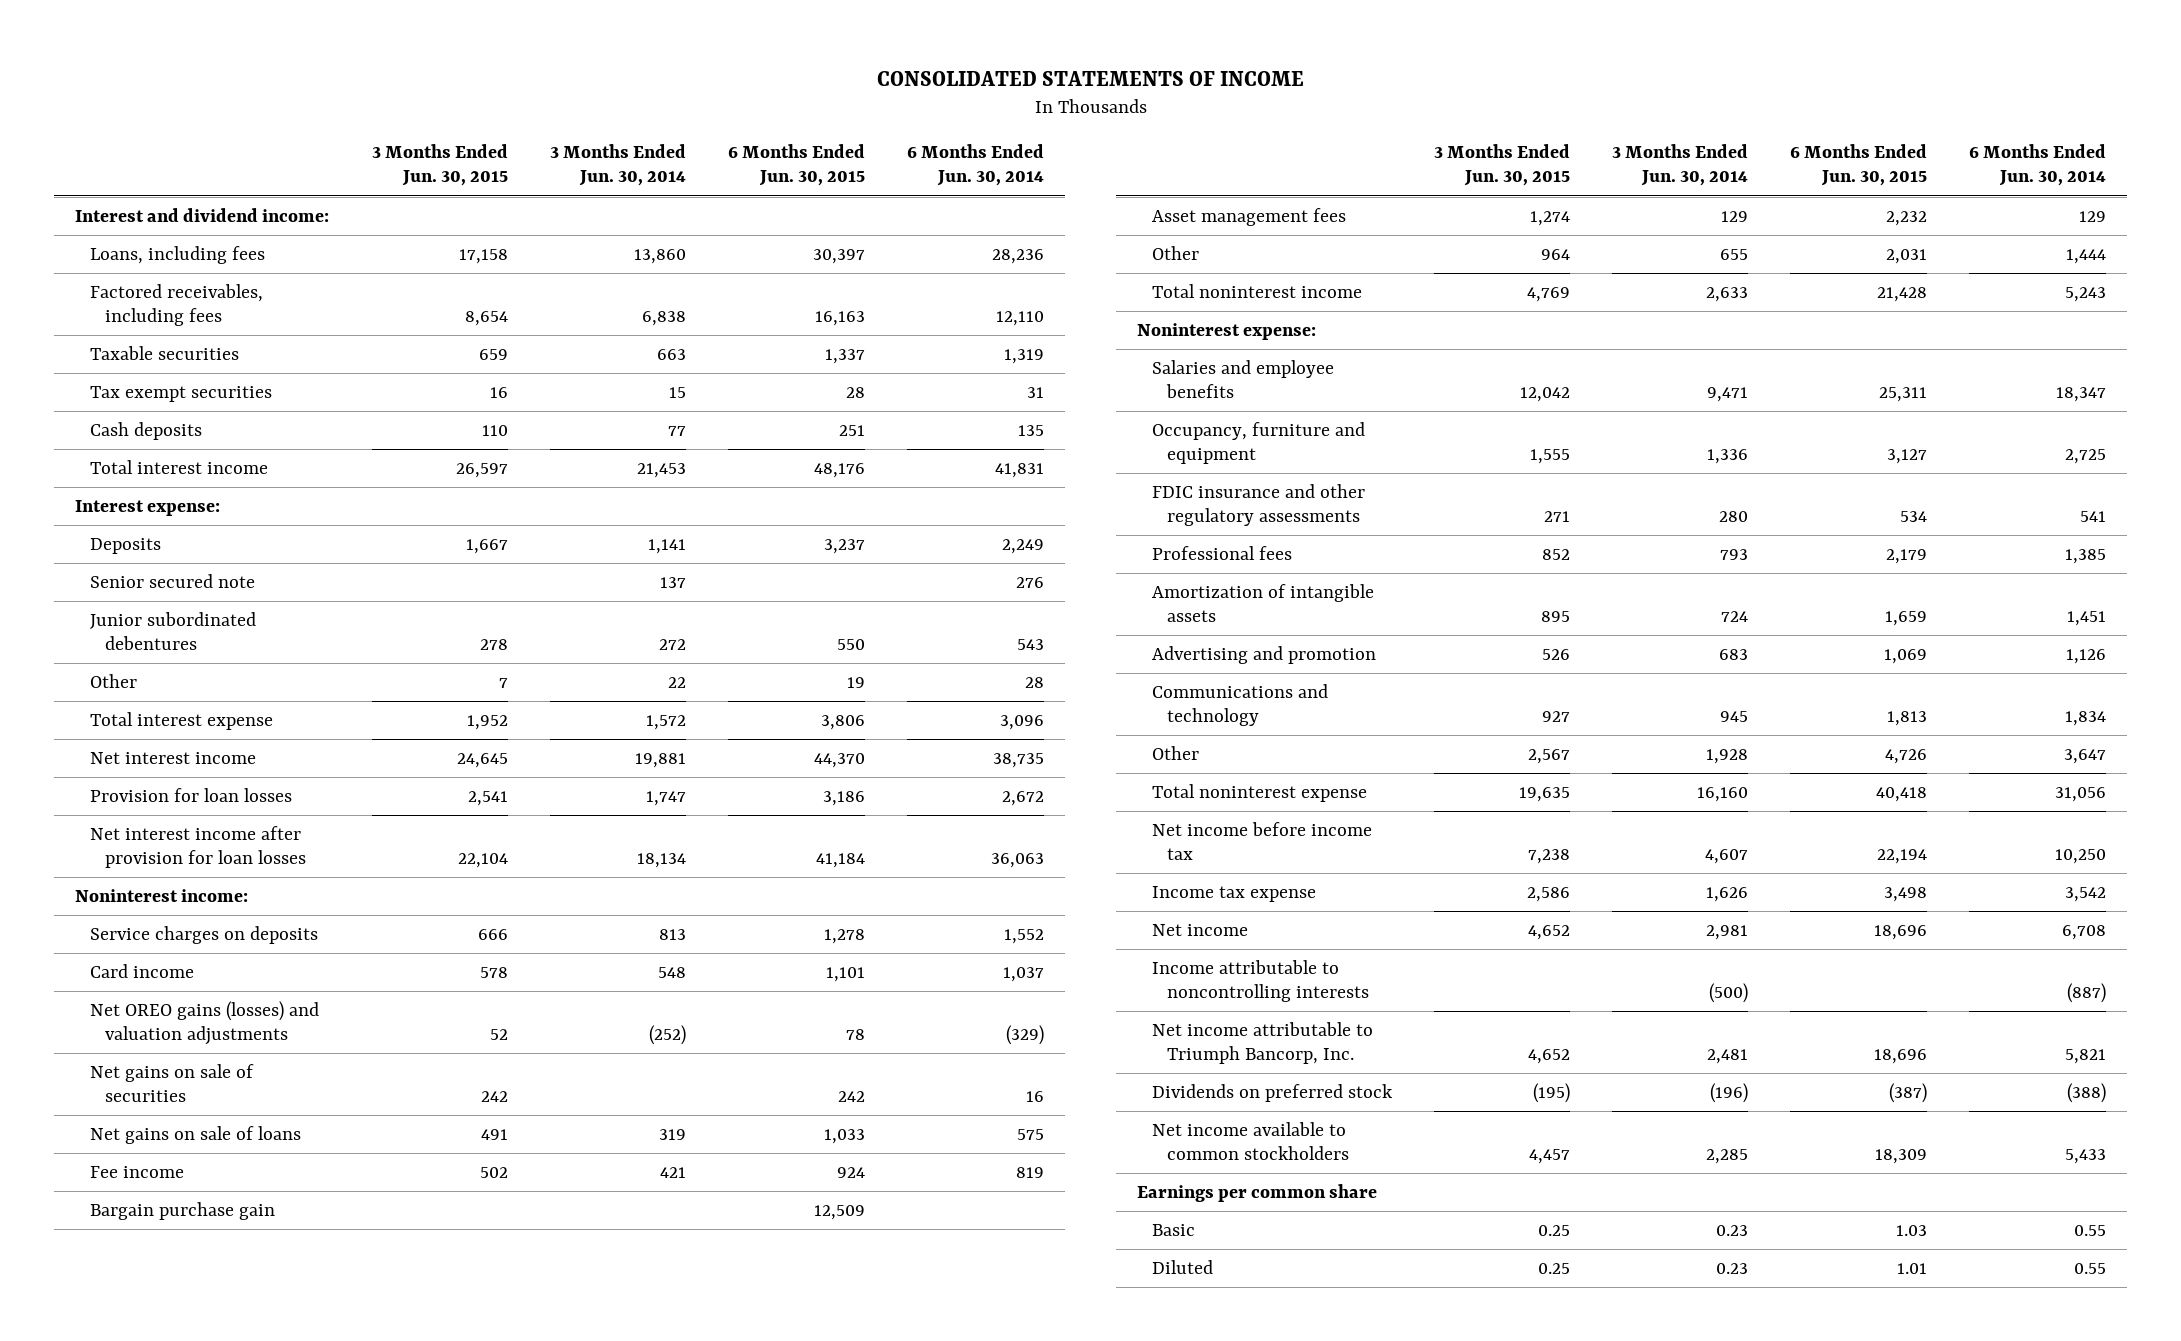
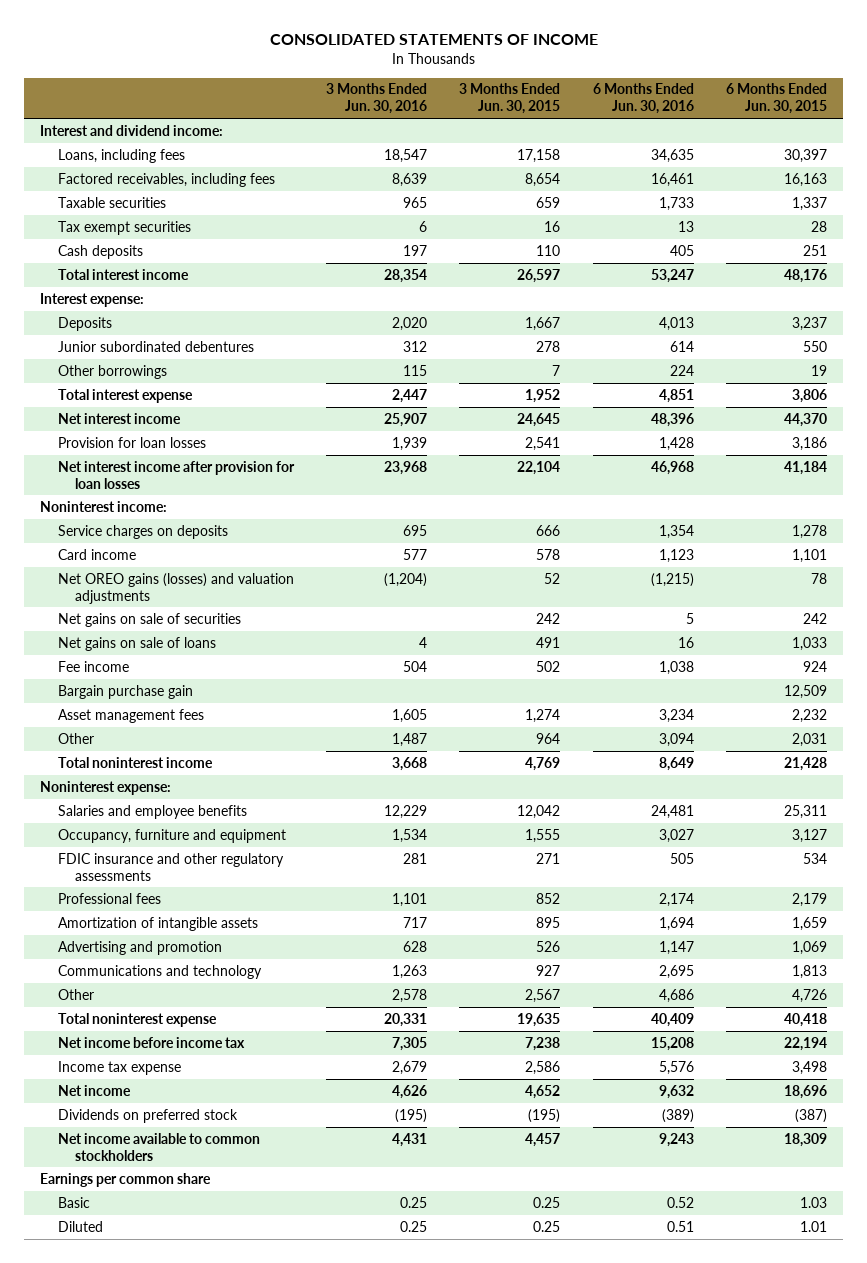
- | 3 Months Ended Jun. 30, 2015 | 3 Months Ended Jun. 30, 2014 | 6 Months Ended Jun. 30, 2015 | 6 Months Ended Jun. 30, 2014
+ | 3 Months Ended Jun. 30, 2016 | 3 Months Ended Jun. 30, 2015 | 6 Months Ended Jun. 30, 2016 | 6 Months Ended Jun. 30, 2015
- Senior secured note | | 137 | | 276
- Other | 7 | 22 | 19 | 28
+ Other borrowings | 115 | 7 | 224 | 19
- Income attributable to noncontrolling interests | | (500) | | (887)
- Net income attributable to Triumph Bancorp, Inc. | 4,652 | 2,481 | 18,696 | 5,821

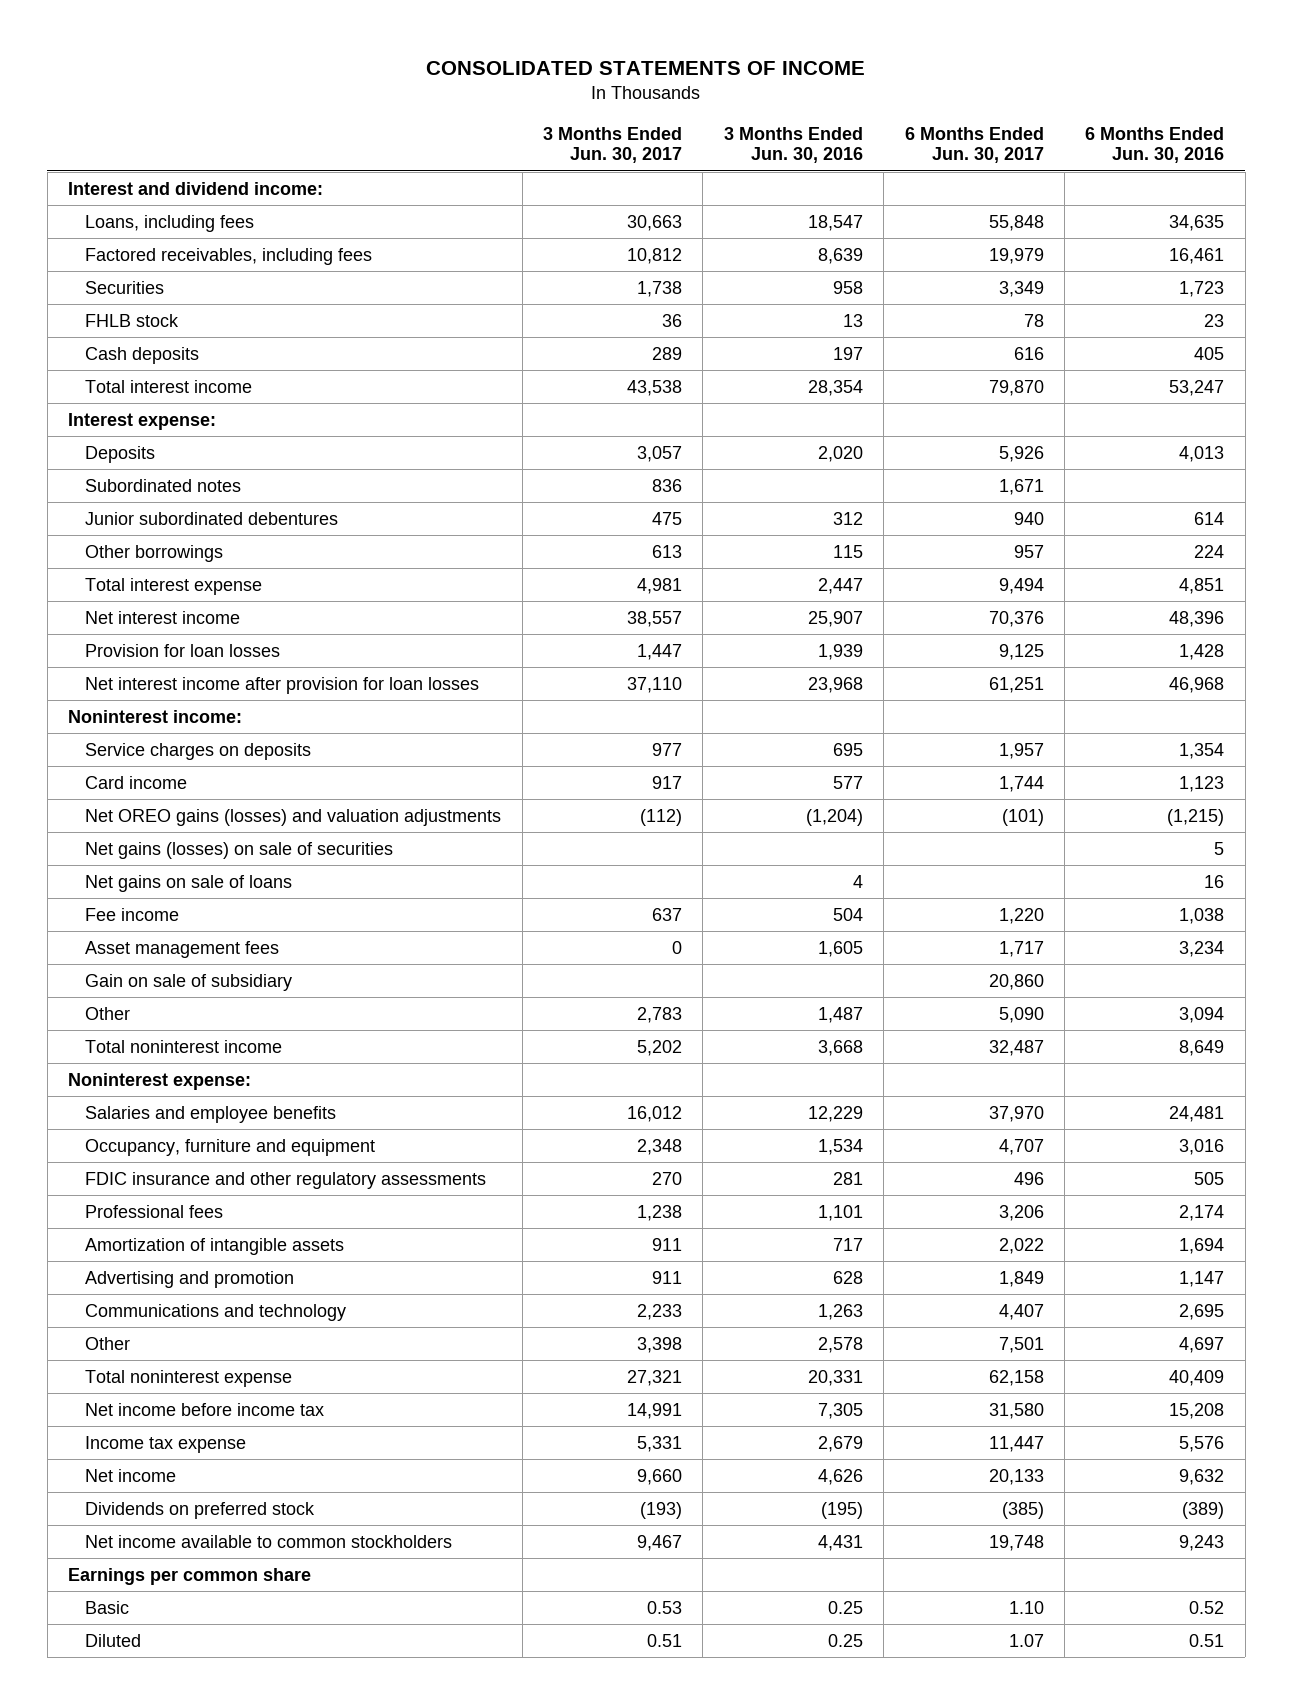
- | 3 Months Ended Jun. 30, 2016 | 3 Months Ended Jun. 30, 2015 | 6 Months Ended Jun. 30, 2016 | 6 Months Ended Jun. 30, 2015
+ | 3 Months Ended Jun. 30, 2017 | 3 Months Ended Jun. 30, 2016 | 6 Months Ended Jun. 30, 2017 | 6 Months Ended Jun. 30, 2016
- Taxable securities | 965 | 659 | 1,733 | 1,337
- Tax exempt securities | 6 | 16 | 13 | 28
+ Securities | 1,738 | 958 | 3,349 | 1,723
+ FHLB stock | 36 | 13 | 78 | 23
+ Subordinated notes | 836 | | 1,671 |
- Net gains on sale of securities | | 242 | 5 | 242
+ Net gains (losses) on sale of securities | | | | 5
- Bargain purchase gain | | | | 12,509
+ Gain on sale of subsidiary | | | 20,860 |
- Occupancy, furniture and equipment | 1,534 | 1,555 | 3,027 | 3,127
+ Occupancy, furniture and equipment | 2,348 | 1,534 | 4,707 | 3,016
- Other | 2,578 | 2,567 | 4,686 | 4,726
+ Other | 3,398 | 2,578 | 7,501 | 4,697

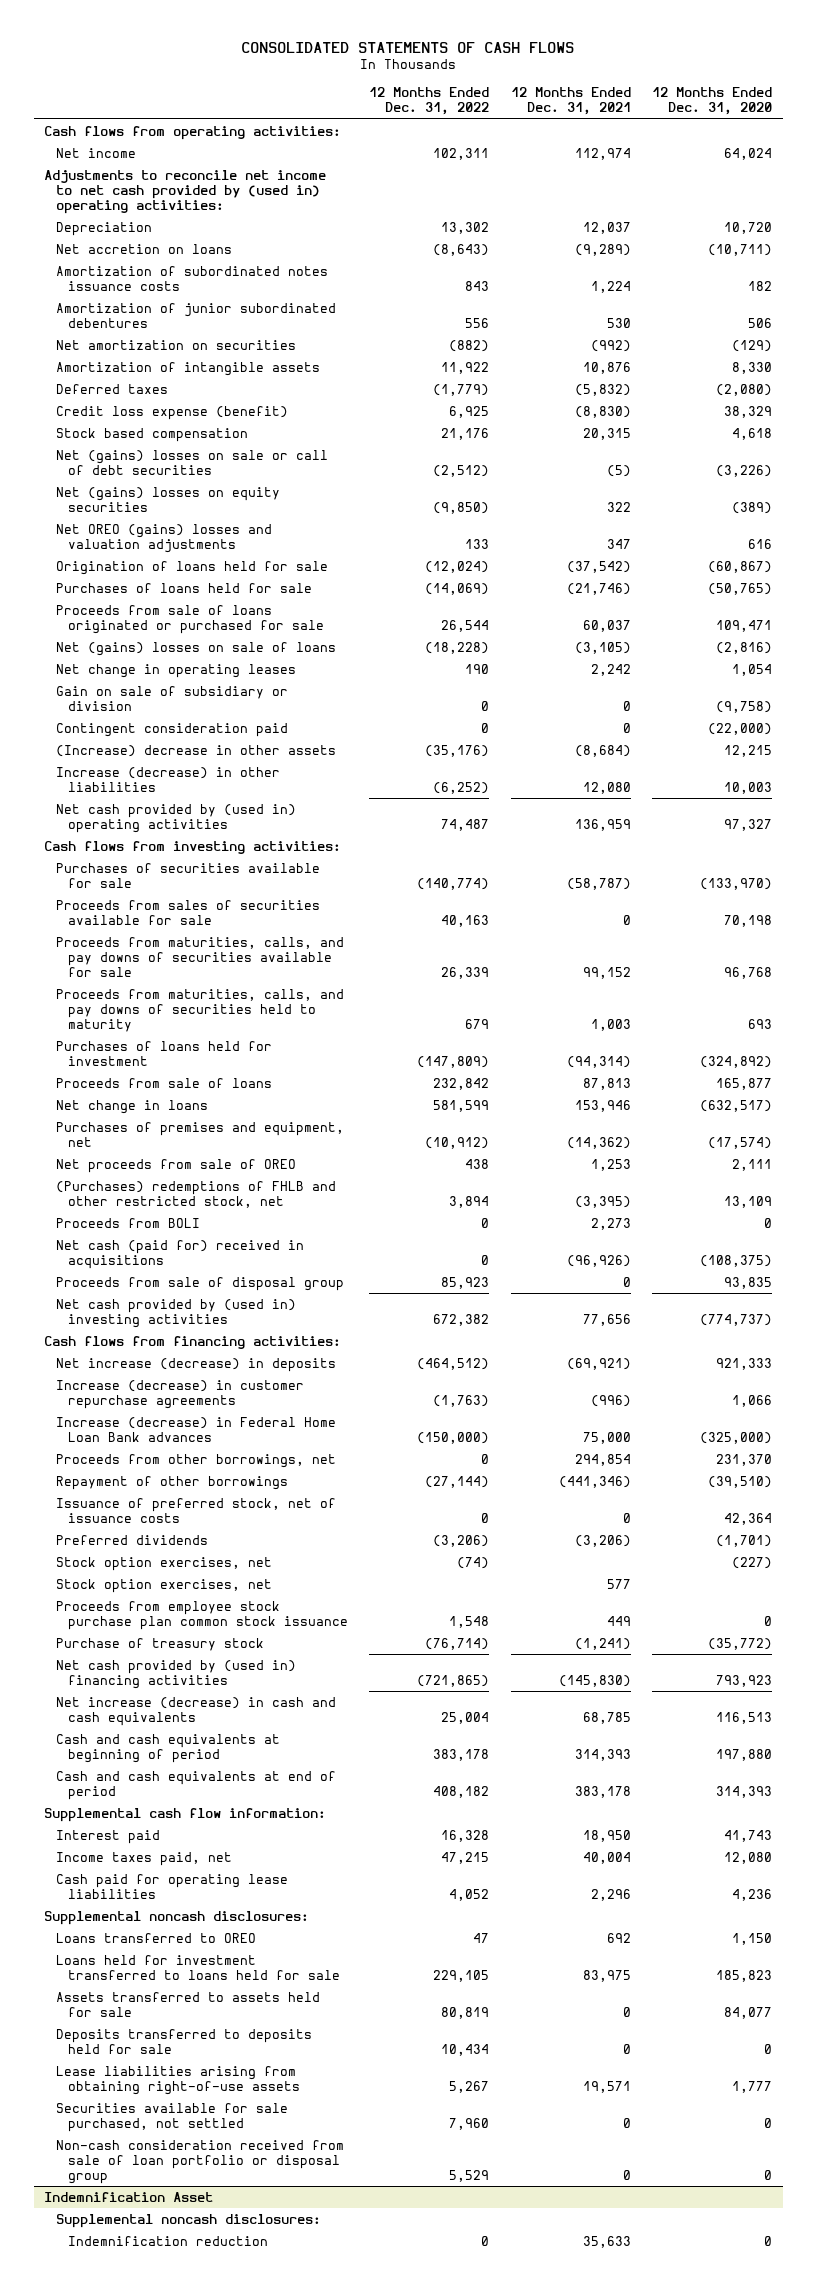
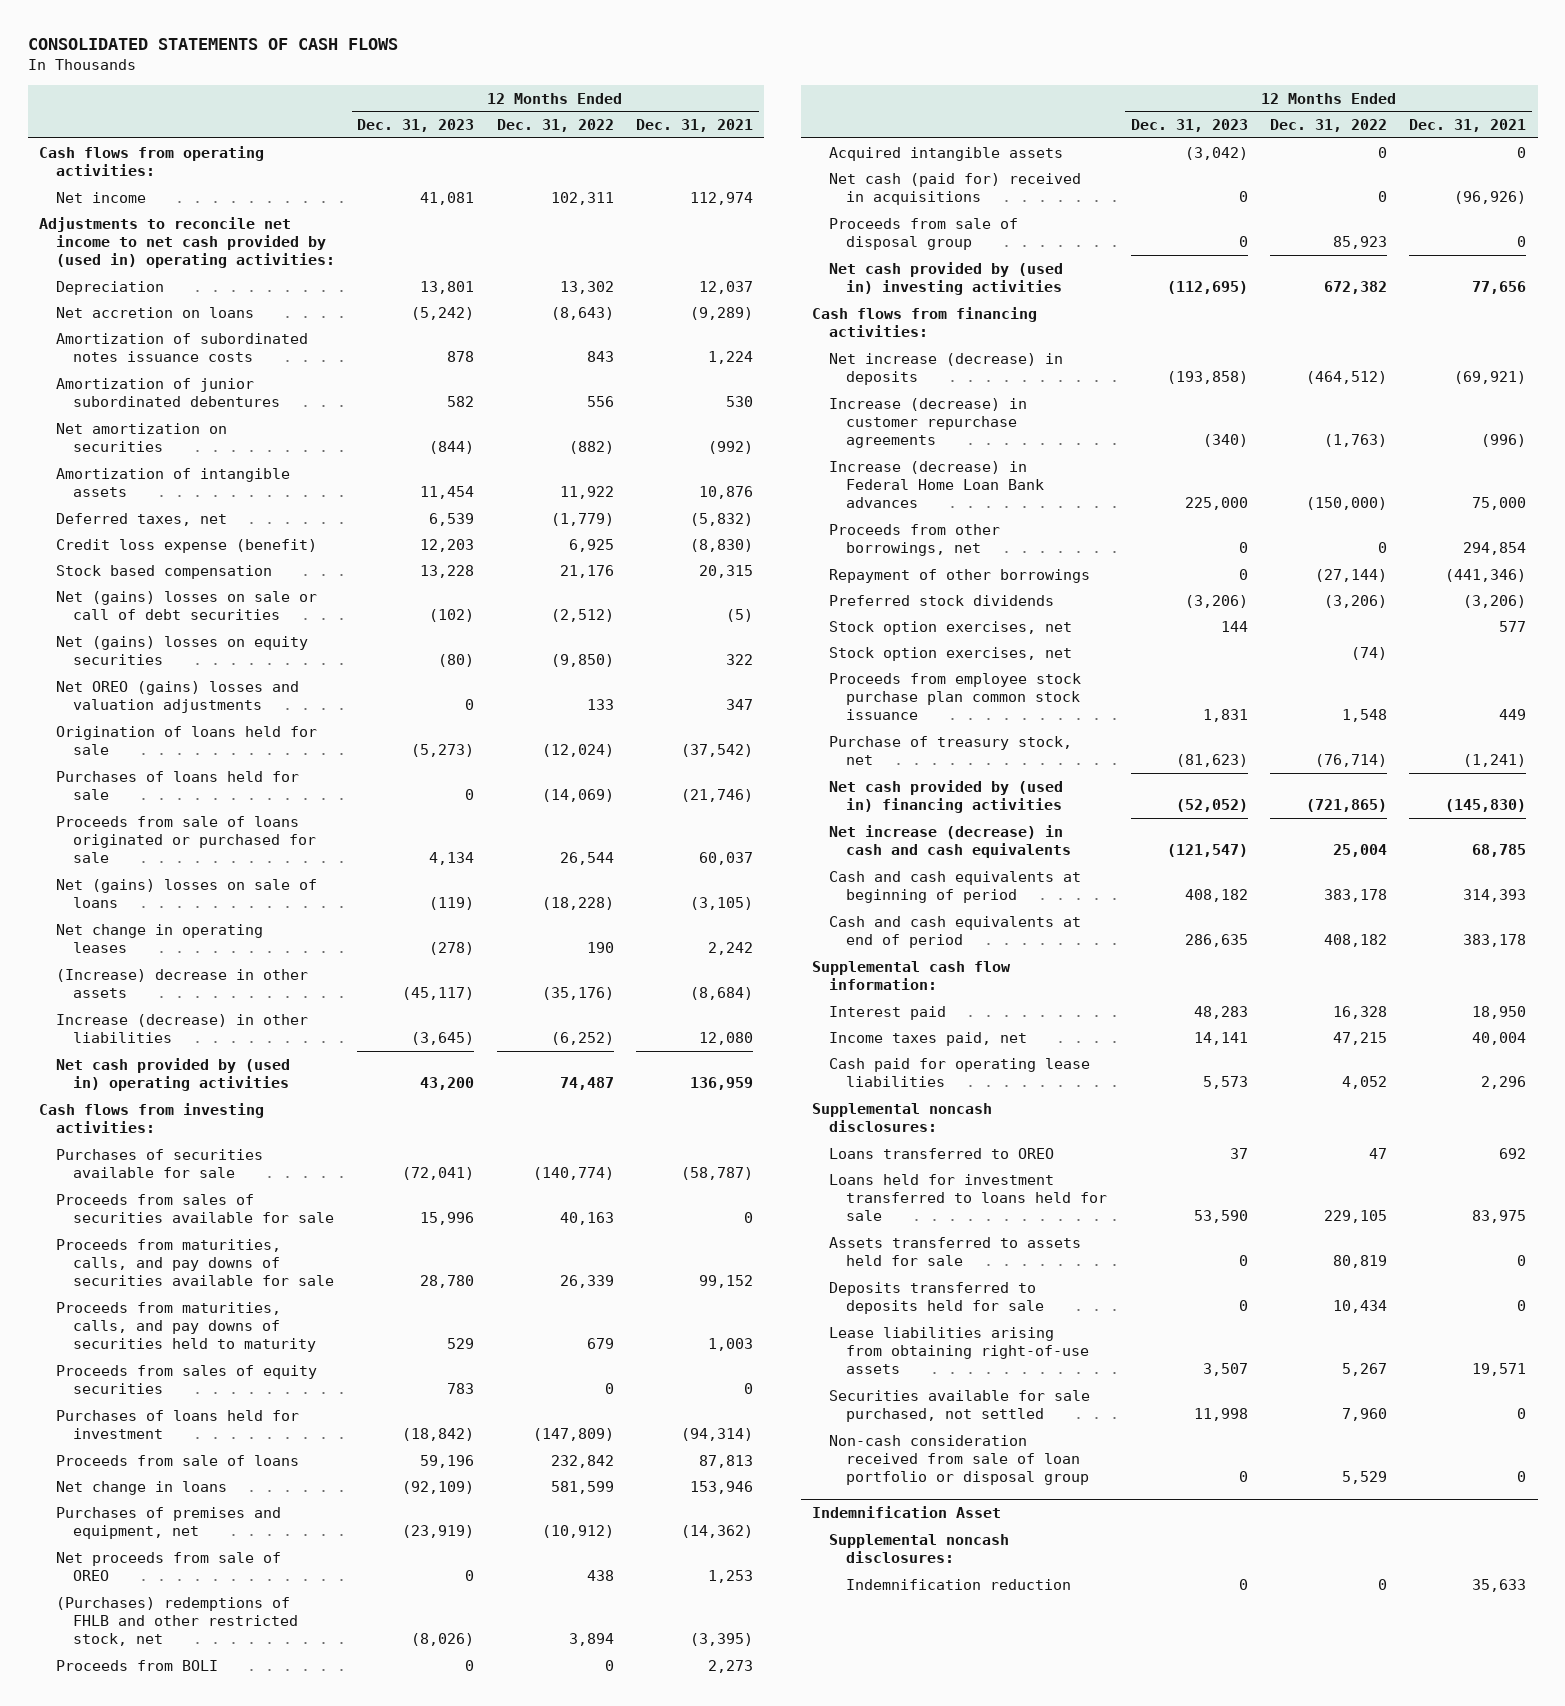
- | 12 Months Ended Dec. 31, 2022 | 12 Months Ended Dec. 31, 2021 | 12 Months Ended Dec. 31, 2020
+ | 12 Months Ended Dec. 31, 2023 | 12 Months Ended Dec. 31, 2022 | 12 Months Ended Dec. 31, 2021
- Deferred taxes | (1,779) | (5,832) | (2,080)
+ Deferred taxes, net | 6,539 | (1,779) | (5,832)
- Gain on sale of subsidiary or division | 0 | 0 | (9,758)
- Contingent consideration paid | 0 | 0 | (22,000)
+ Proceeds from sales of equity securities | 783 | 0 | 0
+ Acquired intangible assets | (3,042) | 0 | 0
- Issuance of preferred stock, net of issuance costs | 0 | 0 | 42,364
- Preferred dividends | (3,206) | (3,206) | (1,701)
+ Preferred stock dividends | (3,206) | (3,206) | (3,206)
moved down: Stock option exercises, net | | (74) |
- Purchase of treasury stock | (76,714) | (1,241) | (35,772)
+ Purchase of treasury stock, net | (81,623) | (76,714) | (1,241)

